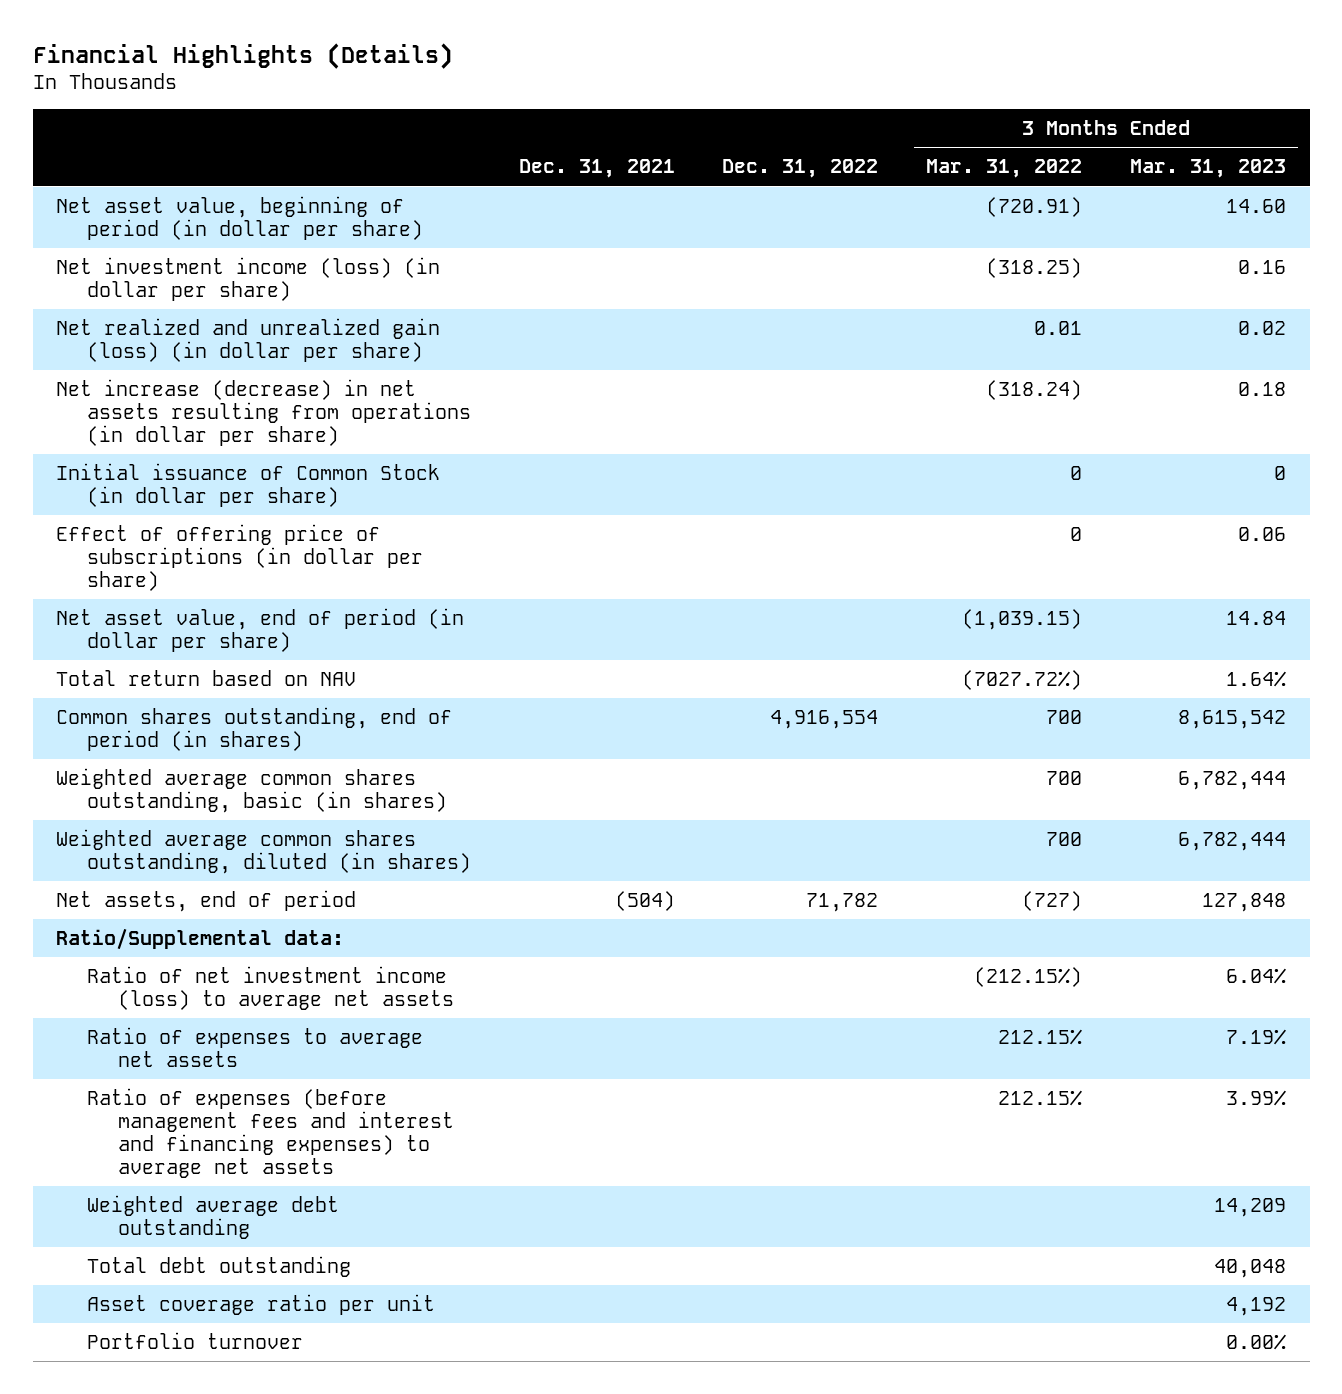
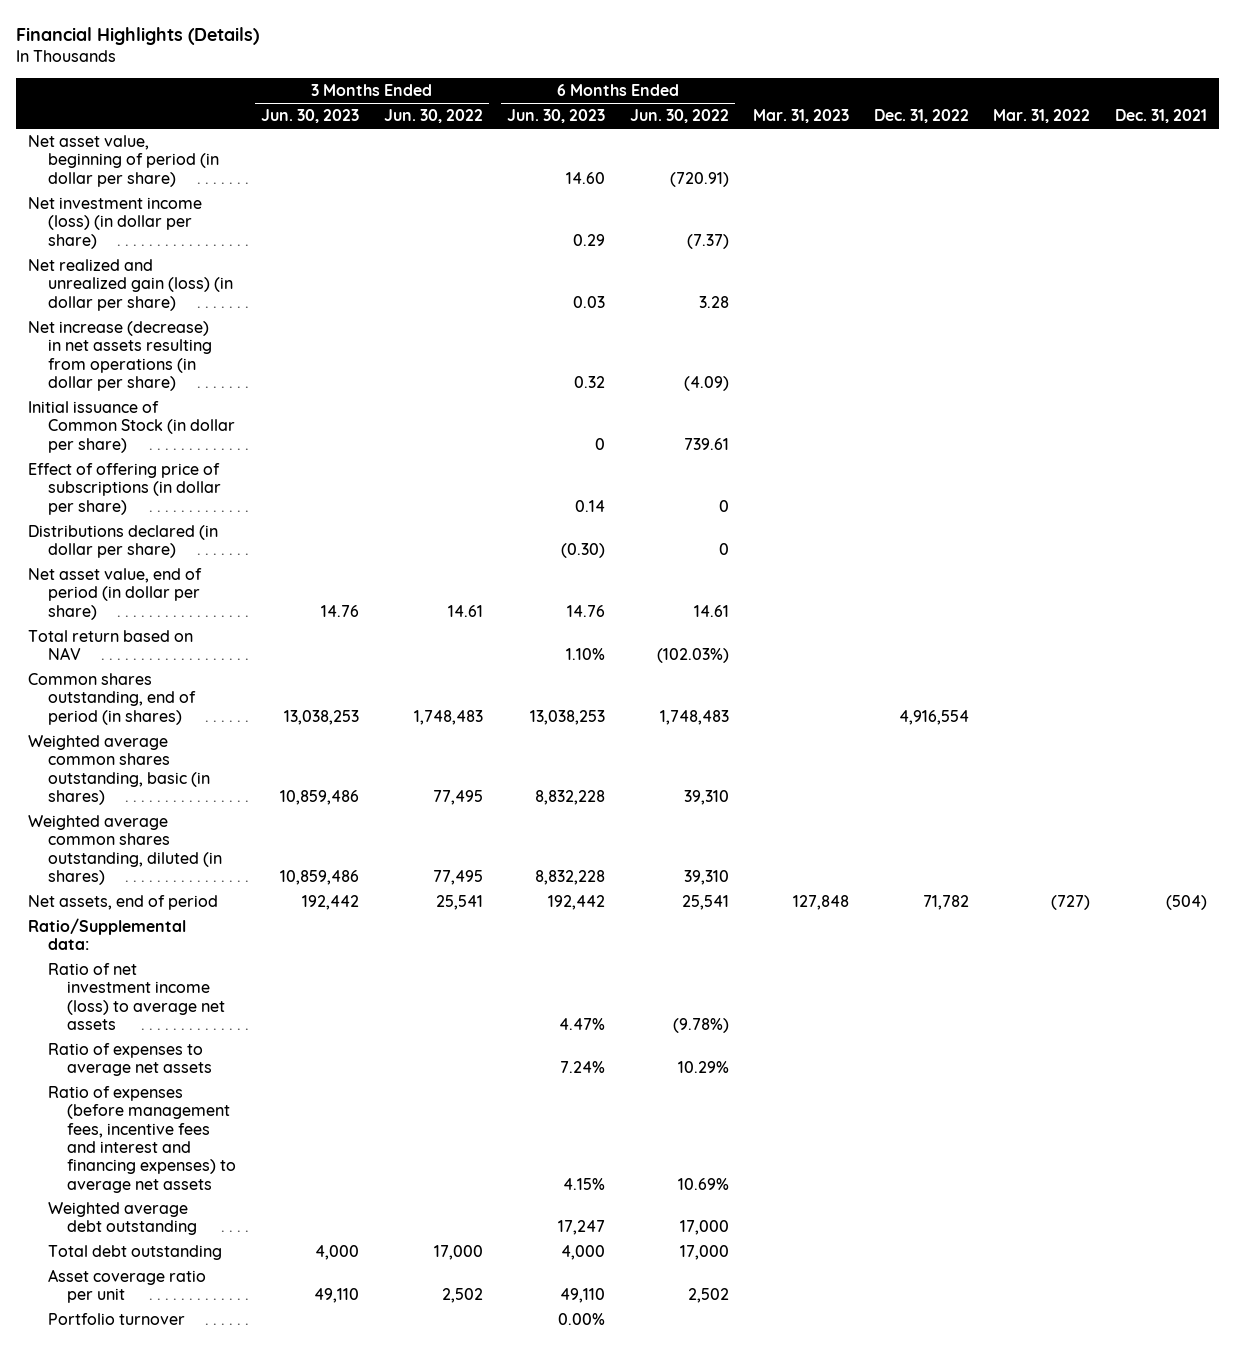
- | Dec. 31, 2021 | Dec. 31, 2022 | 3 Months Ended Mar. 31, 2022 | 3 Months Ended Mar. 31, 2023
+ | 3 Months Ended Jun. 30, 2023 | 3 Months Ended Jun. 30, 2022 | 6 Months Ended Jun. 30, 2023 | 6 Months Ended Jun. 30, 2022 | Mar. 31, 2023 | Dec. 31, 2022 | Mar. 31, 2022 | Dec. 31, 2021
+ Distributions declared (in dollar per share) | | | (0.30) | 0 | | | |
- Ratio of expenses (before management fees and interest and financing expenses) to average net assets | | | 212.15% | 3.99%
+ Ratio of expenses (before management fees, incentive fees and interest and financing expenses) to average net assets | | | 4.15% | 10.69% | | | |

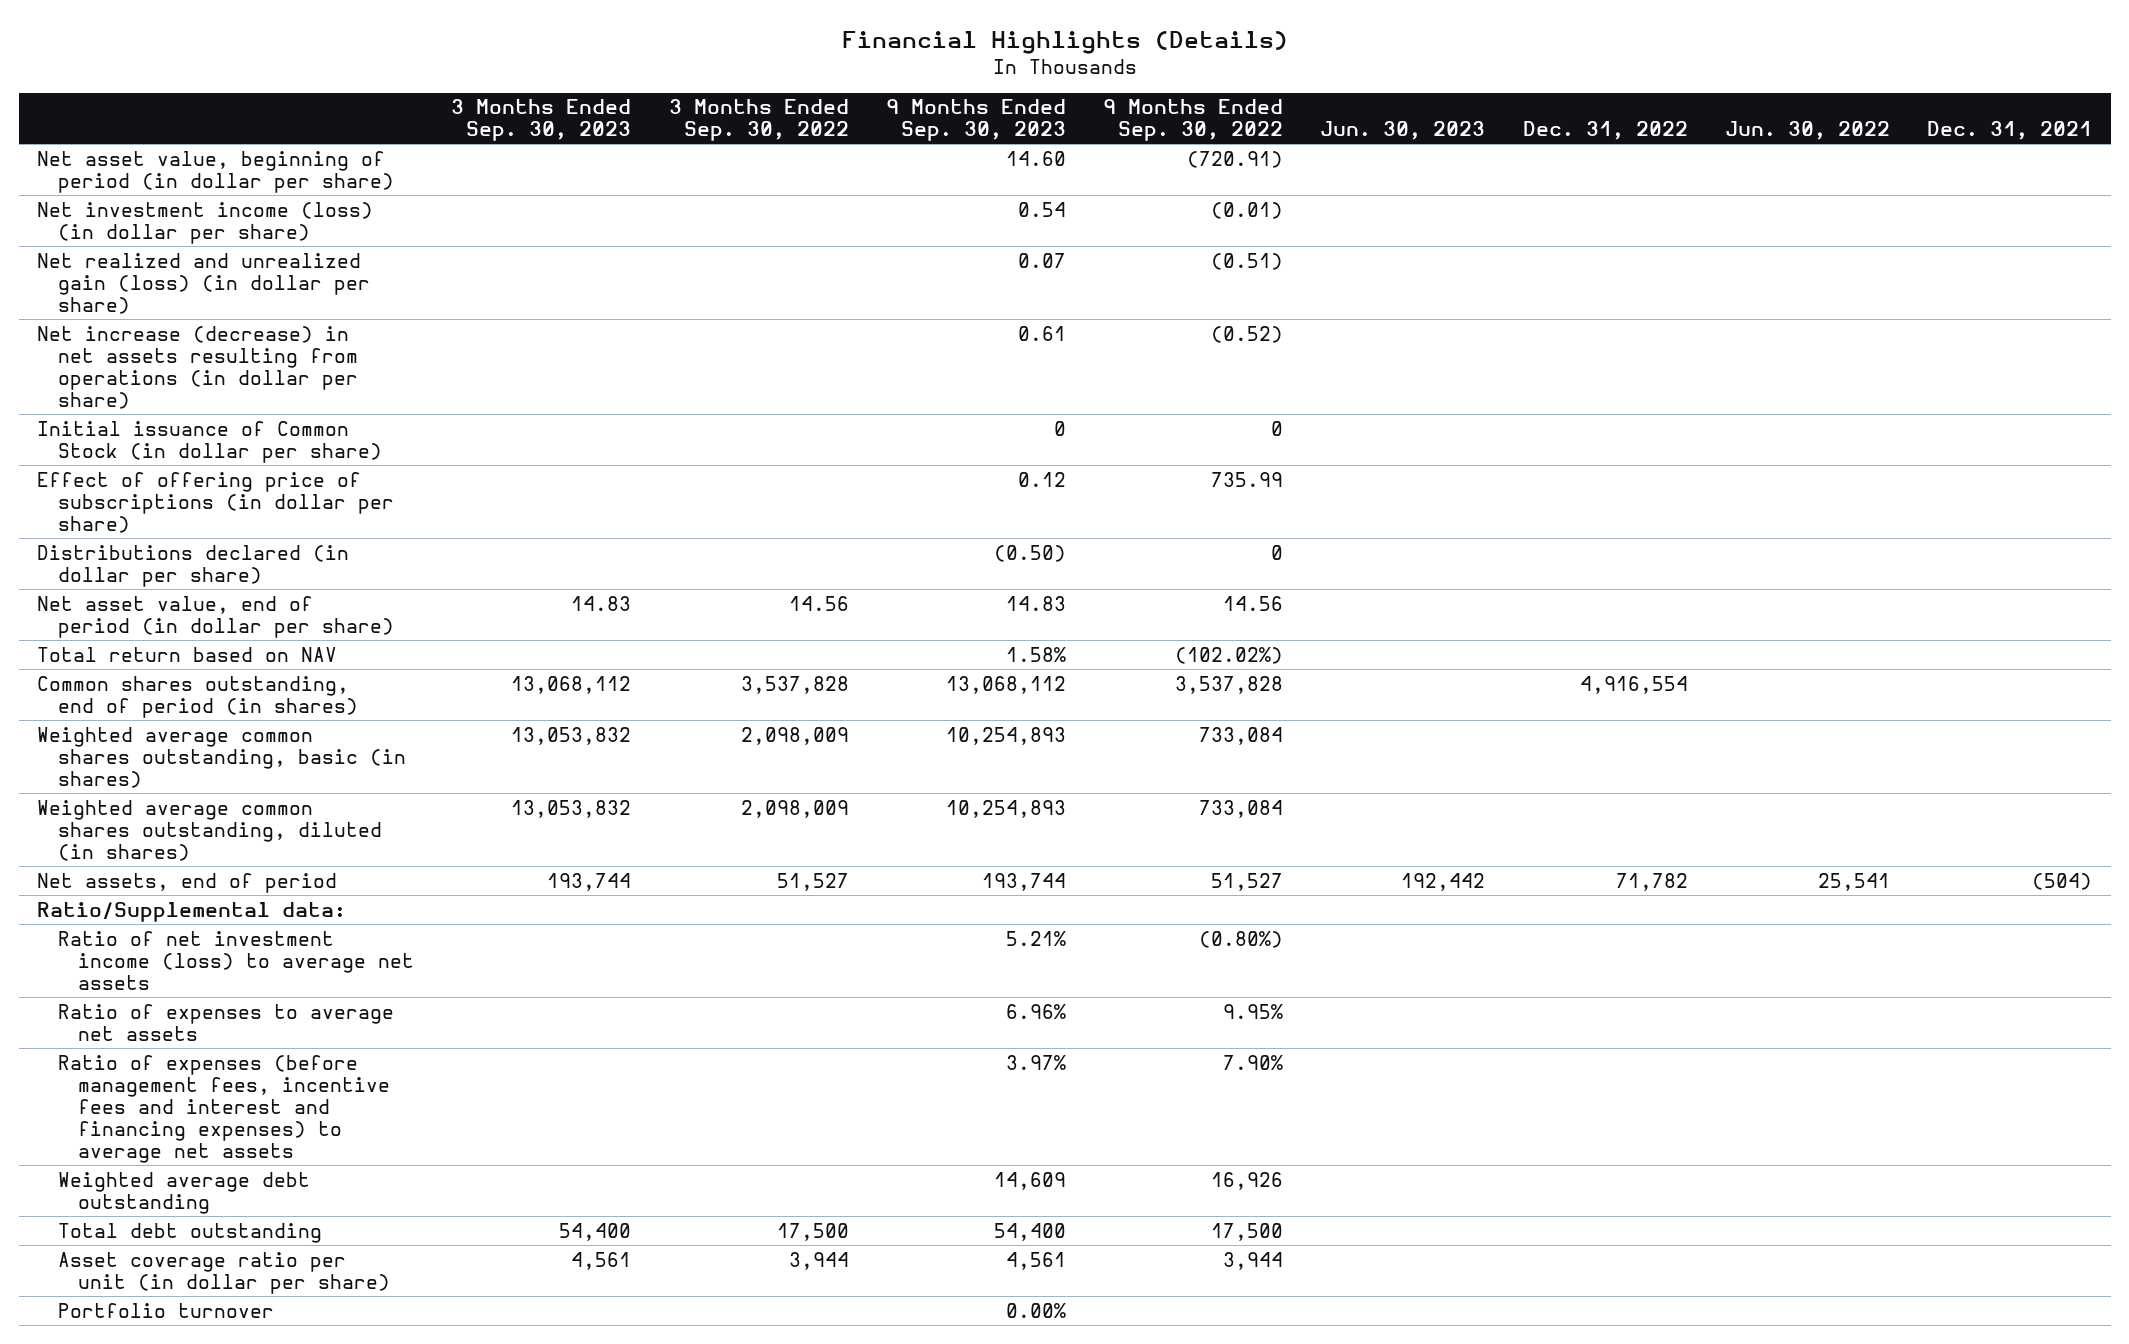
- | 3 Months Ended Jun. 30, 2023 | 3 Months Ended Jun. 30, 2022 | 6 Months Ended Jun. 30, 2023 | 6 Months Ended Jun. 30, 2022 | Mar. 31, 2023 | Dec. 31, 2022 | Mar. 31, 2022 | Dec. 31, 2021
+ | 3 Months Ended Sep. 30, 2023 | 3 Months Ended Sep. 30, 2022 | 9 Months Ended Sep. 30, 2023 | 9 Months Ended Sep. 30, 2022 | Jun. 30, 2023 | Dec. 31, 2022 | Jun. 30, 2022 | Dec. 31, 2021
- Asset coverage ratio per unit | 49,110 | 2,502 | 49,110 | 2,502 | | | |
+ Asset coverage ratio per unit (in dollar per share) | 4,561 | 3,944 | 4,561 | 3,944 | | | |

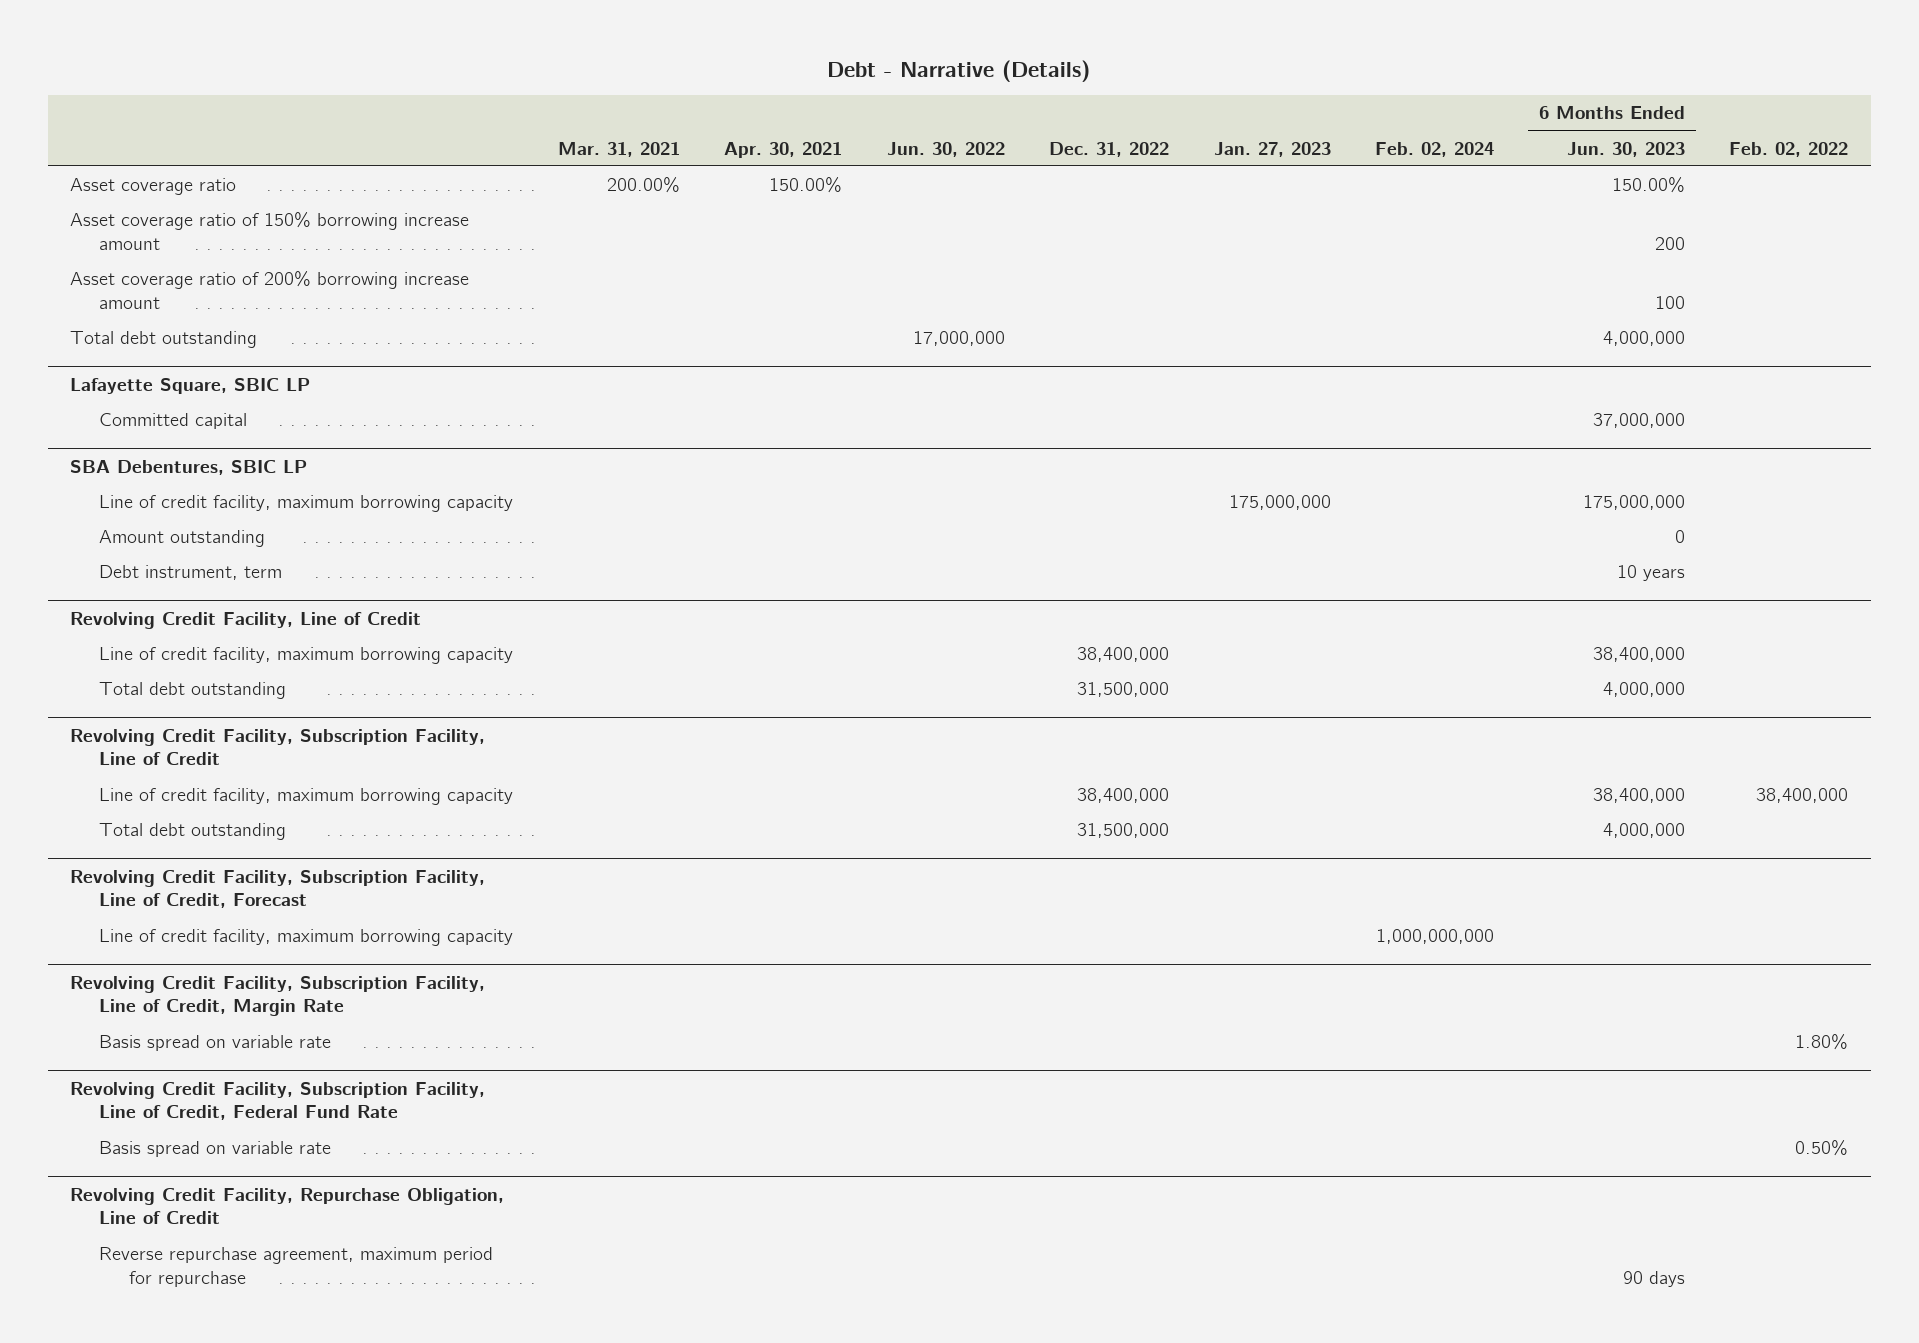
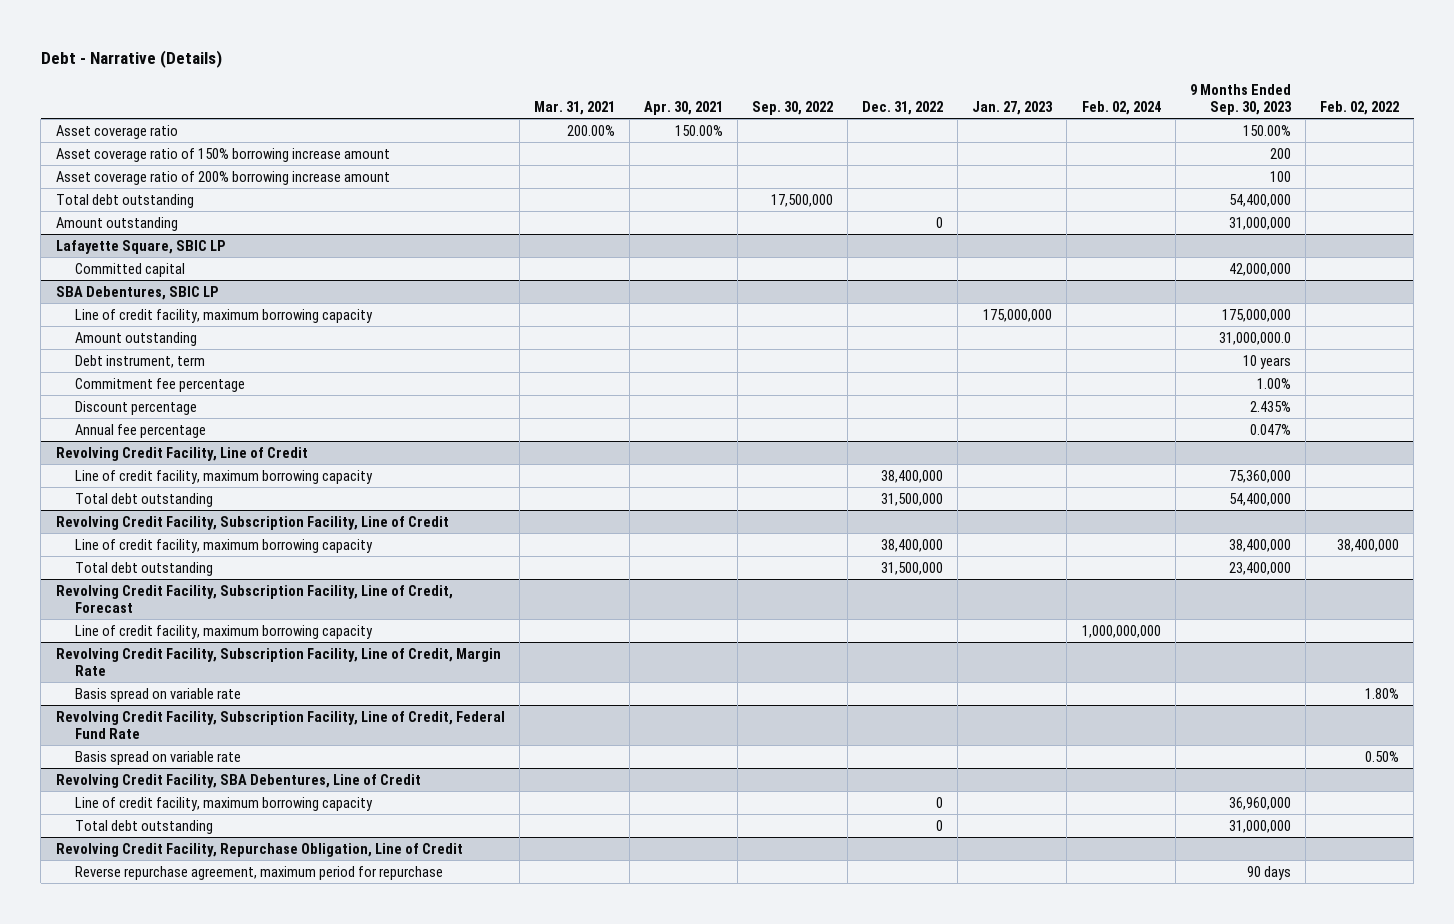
- | Mar. 31, 2021 | Apr. 30, 2021 | Jun. 30, 2022 | Dec. 31, 2022 | Jan. 27, 2023 | Feb. 02, 2024 | 6 Months Ended Jun. 30, 2023 | Feb. 02, 2022
+ | Mar. 31, 2021 | Apr. 30, 2021 | Sep. 30, 2022 | Dec. 31, 2022 | Jan. 27, 2023 | Feb. 02, 2024 | 9 Months Ended Sep. 30, 2023 | Feb. 02, 2022
+ Amount outstanding | | | | 0 | | | 31,000,000 |
@ SBA Debentures, SBIC LP
+ Commitment fee percentage | | | | | | | 1.00% |
+ Discount percentage | | | | | | | 2.435% |
+ Annual fee percentage | | | | | | | 0.047% |
+ Revolving Credit Facility, SBA Debentures, Line of Credit
+ Line of credit facility, maximum borrowing capacity | | | | 0 | | | 36,960,000 |
+ Total debt outstanding | | | | 0 | | | 31,000,000 |

